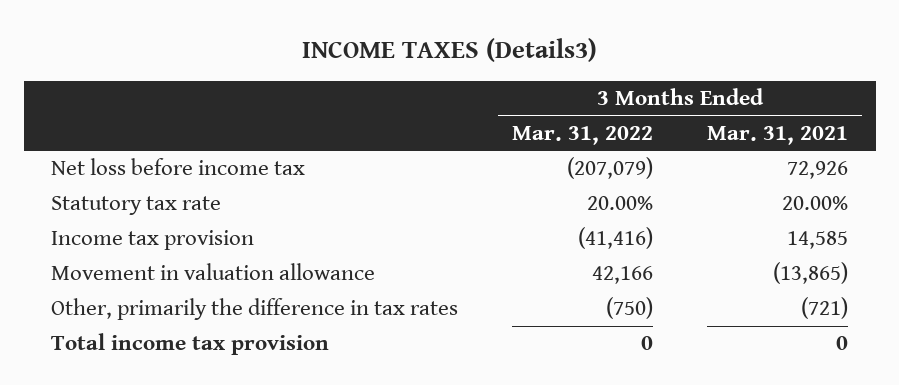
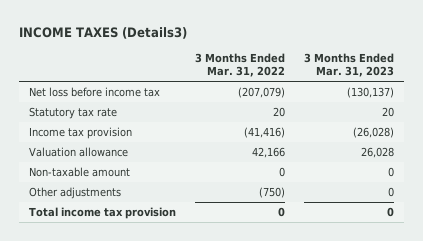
- | 3 Months Ended Mar. 31, 2022 | 3 Months Ended Mar. 31, 2021
+ | 3 Months Ended Mar. 31, 2022 | 3 Months Ended Mar. 31, 2023
- Statutory tax rate | 20.00% | 20.00%
+ Statutory tax rate | 20 | 20
- Movement in valuation allowance | 42,166 | (13,865)
- Other, primarily the difference in tax rates | (750) | (721)
+ Valuation allowance | 42,166 | 26,028
+ Non-taxable amount | 0 | 0
+ Other adjustments | (750) | 0

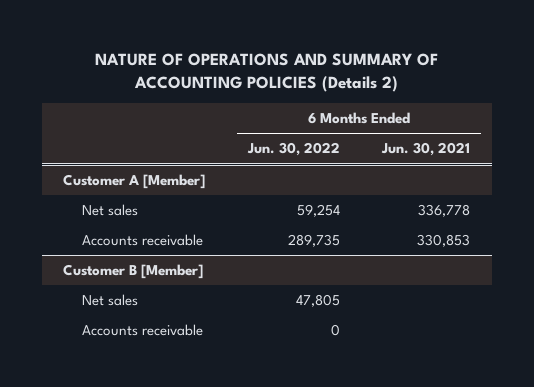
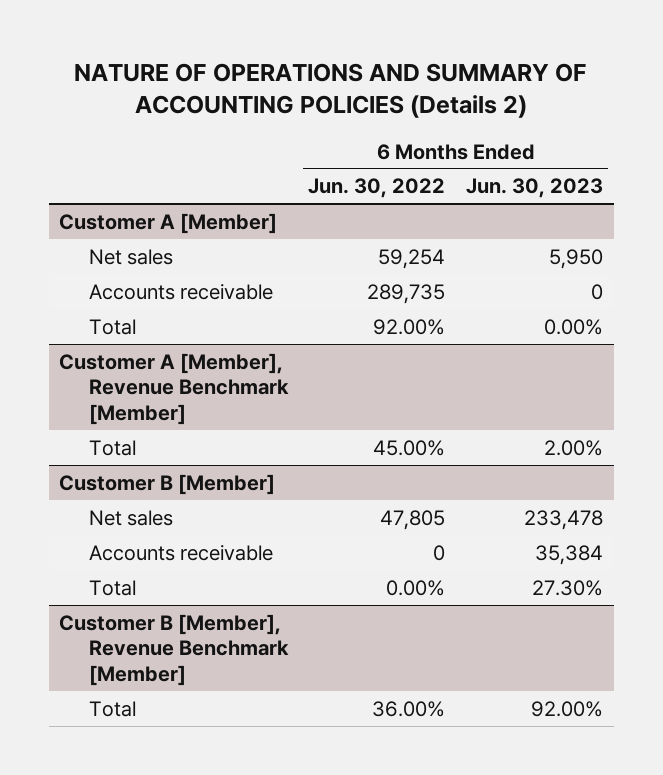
- | 6 Months Ended Jun. 30, 2022 | 6 Months Ended Jun. 30, 2021
+ | 6 Months Ended Jun. 30, 2022 | 6 Months Ended Jun. 30, 2023
@ Customer A [Member]
+ Total | 92.00% | 0.00%
+ Customer A [Member], Revenue Benchmark [Member]
+ Total | 45.00% | 2.00%
@ Customer B [Member]
+ Total | 0.00% | 27.30%
+ Customer B [Member], Revenue Benchmark [Member]
+ Total | 36.00% | 92.00%

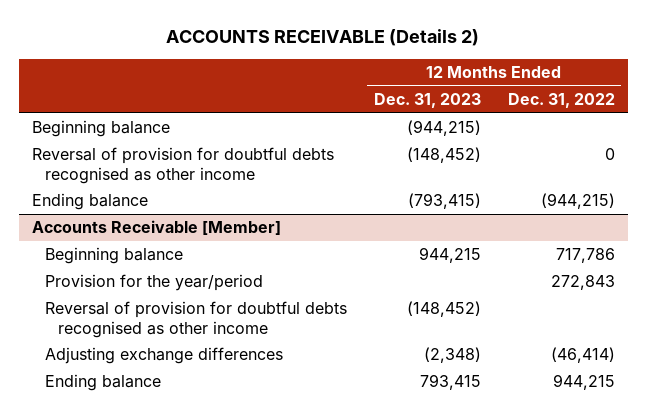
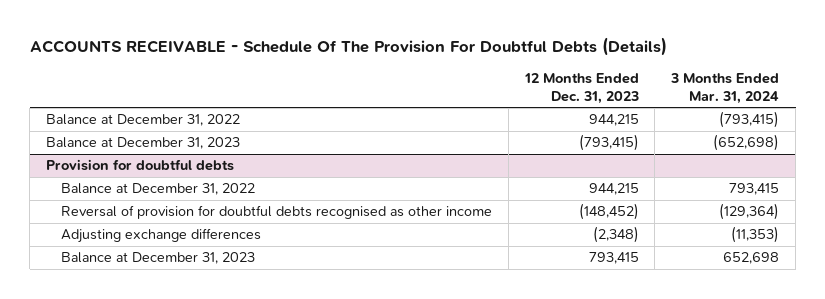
- ACCOUNTS RECEIVABLE (Details 2)
+ ACCOUNTS RECEIVABLE - Schedule Of The Provision For Doubtful Debts (Details)
- | 12 Months Ended Dec. 31, 2023 | 12 Months Ended Dec. 31, 2022
+ | 12 Months Ended Dec. 31, 2023 | 3 Months Ended Mar. 31, 2024
- Beginning balance | (944,215) |
- Reversal of provision for doubtful debts recognised as other income | (148,452) | 0
- Ending balance | (793,415) | (944,215)
- Accounts Receivable [Member]
- Beginning balance | 944,215 | 717,786
- Provision for the year/period | | 272,843
+ Balance at December 31, 2022 | 944,215 | (793,415)
+ Balance at December 31, 2023 | (793,415) | (652,698)
+ Provision for doubtful debts
+ Balance at December 31, 2022 | 944,215 | 793,415
- Ending balance | 793,415 | 944,215
+ Balance at December 31, 2023 | 793,415 | 652,698

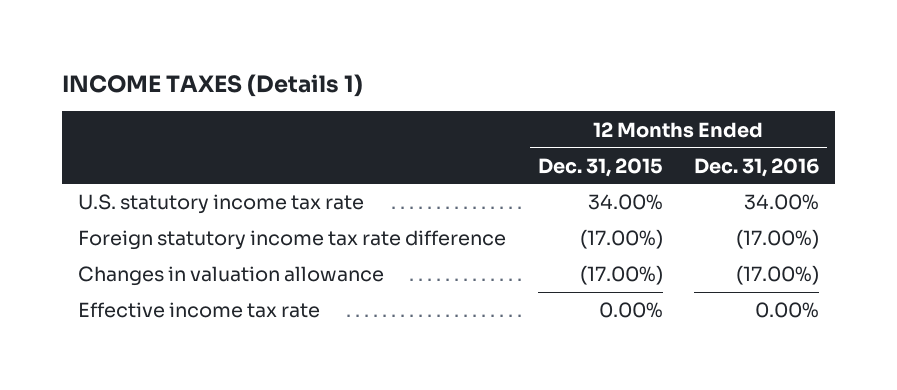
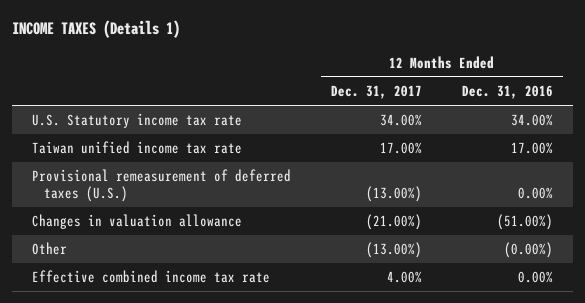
- | 12 Months Ended Dec. 31, 2015 | 12 Months Ended Dec. 31, 2016
+ | 12 Months Ended Dec. 31, 2017 | 12 Months Ended Dec. 31, 2016
- U.S. statutory income tax rate | 34.00% | 34.00%
- Foreign statutory income tax rate difference | (17.00%) | (17.00%)
- Changes in valuation allowance | (17.00%) | (17.00%)
- Effective income tax rate | 0.00% | 0.00%
+ U.S. Statutory income tax rate | 34.00% | 34.00%
+ Taiwan unified income tax rate | 17.00% | 17.00%
+ Provisional remeasurement of deferred taxes (U.S.) | (13.00%) | 0.00%
+ Changes in valuation allowance | (21.00%) | (51.00%)
+ Other | (13.00%) | (0.00%)
+ Effective combined income tax rate | 4.00% | 0.00%

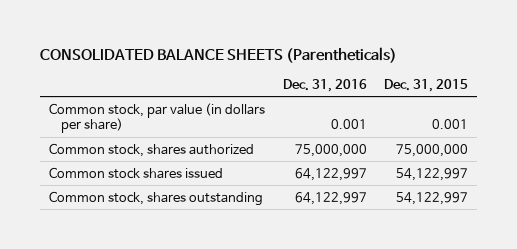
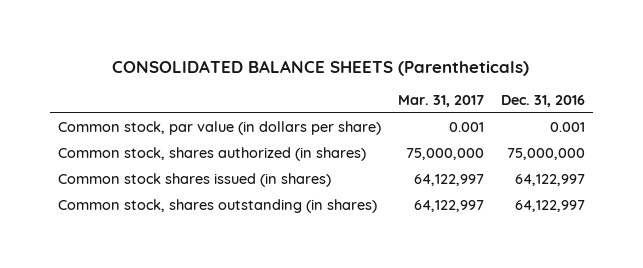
- | Dec. 31, 2016 | Dec. 31, 2015
+ | Mar. 31, 2017 | Dec. 31, 2016
- Common stock, shares authorized | 75,000,000 | 75,000,000
- Common stock shares issued | 64,122,997 | 54,122,997
- Common stock, shares outstanding | 64,122,997 | 54,122,997
+ Common stock, shares authorized (in shares) | 75,000,000 | 75,000,000
+ Common stock shares issued (in shares) | 64,122,997 | 64,122,997
+ Common stock, shares outstanding (in shares) | 64,122,997 | 64,122,997

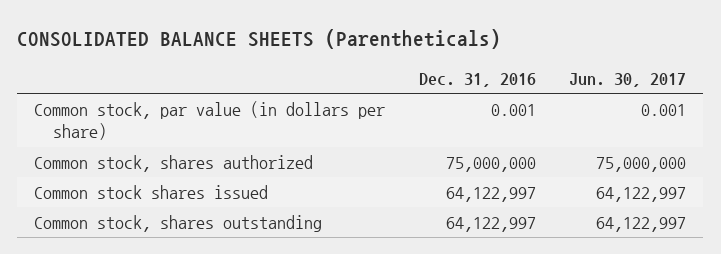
- | Mar. 31, 2017 | Dec. 31, 2016
+ | Dec. 31, 2016 | Jun. 30, 2017
- Common stock, shares authorized (in shares) | 75,000,000 | 75,000,000
- Common stock shares issued (in shares) | 64,122,997 | 64,122,997
- Common stock, shares outstanding (in shares) | 64,122,997 | 64,122,997
+ Common stock, shares authorized | 75,000,000 | 75,000,000
+ Common stock shares issued | 64,122,997 | 64,122,997
+ Common stock, shares outstanding | 64,122,997 | 64,122,997

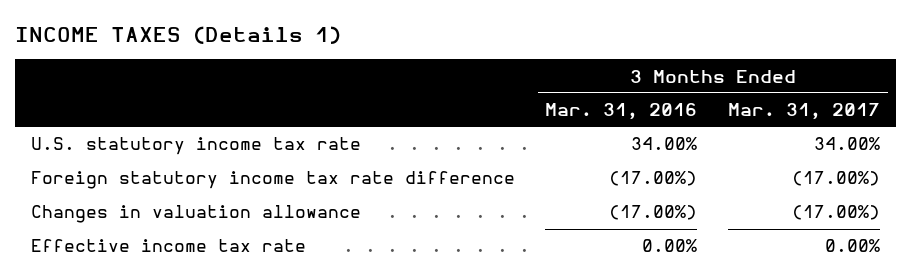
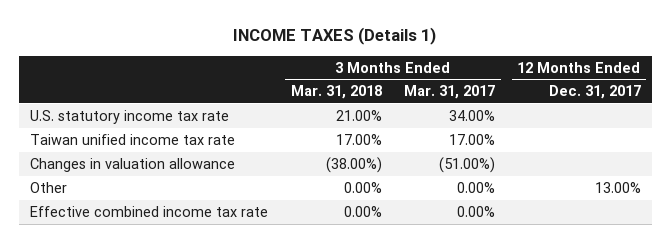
- | 3 Months Ended Mar. 31, 2016 | 3 Months Ended Mar. 31, 2017
+ | 3 Months Ended Mar. 31, 2018 | 3 Months Ended Mar. 31, 2017 | 12 Months Ended Dec. 31, 2017
- Foreign statutory income tax rate difference | (17.00%) | (17.00%)
- Changes in valuation allowance | (17.00%) | (17.00%)
- Effective income tax rate | 0.00% | 0.00%
+ Taiwan unified income tax rate | 17.00% | 17.00% |
+ Changes in valuation allowance | (38.00%) | (51.00%) |
+ Other | 0.00% | 0.00% | 13.00%
+ Effective combined income tax rate | 0.00% | 0.00% |

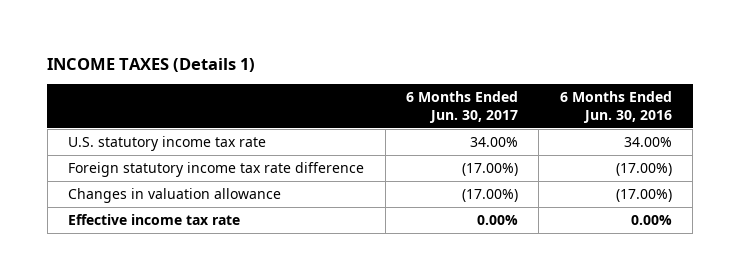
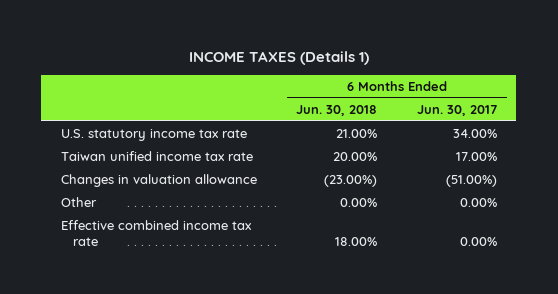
- | 6 Months Ended Jun. 30, 2017 | 6 Months Ended Jun. 30, 2016
+ | 6 Months Ended Jun. 30, 2018 | 6 Months Ended Jun. 30, 2017
- Foreign statutory income tax rate difference | (17.00%) | (17.00%)
- Changes in valuation allowance | (17.00%) | (17.00%)
- Effective income tax rate | 0.00% | 0.00%
+ Taiwan unified income tax rate | 20.00% | 17.00%
+ Changes in valuation allowance | (23.00%) | (51.00%)
+ Other | 0.00% | 0.00%
+ Effective combined income tax rate | 18.00% | 0.00%

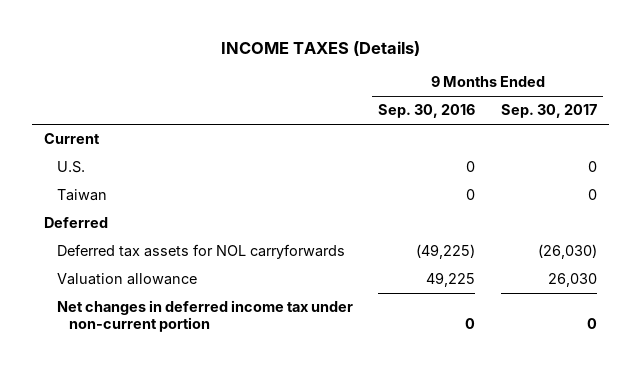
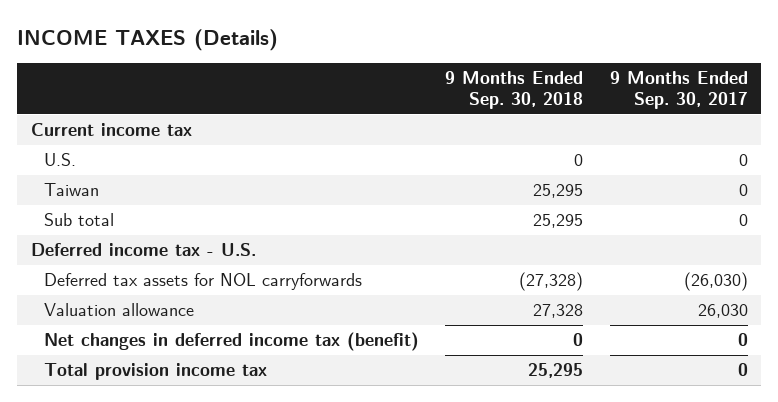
- | 9 Months Ended Sep. 30, 2016 | 9 Months Ended Sep. 30, 2017
+ | 9 Months Ended Sep. 30, 2018 | 9 Months Ended Sep. 30, 2017
- Current
+ Current income tax
- Deferred
+ Sub total | 25,295 | 0
+ Deferred income tax - U.S.
- Net changes in deferred income tax under non-current portion | 0 | 0
+ Net changes in deferred income tax (benefit) | 0 | 0
+ Total provision income tax | 25,295 | 0

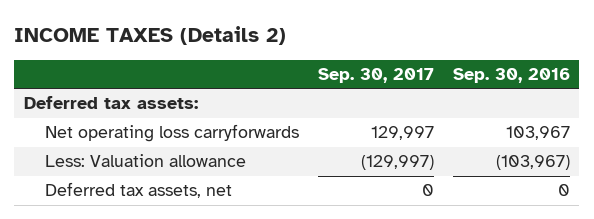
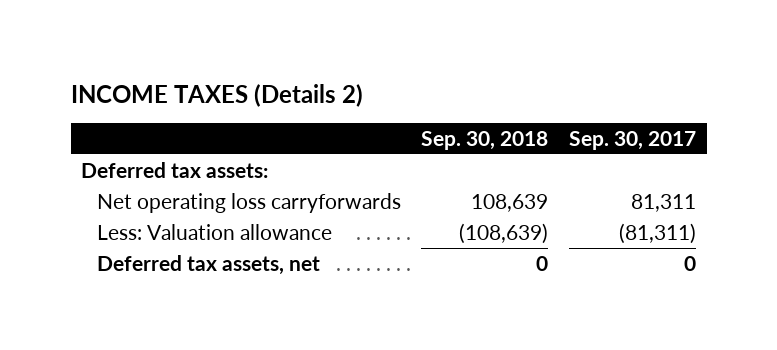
- | Sep. 30, 2017 | Sep. 30, 2016
+ | Sep. 30, 2018 | Sep. 30, 2017
- Net operating loss carryforwards | 129,997 | 103,967
- Less: Valuation allowance | (129,997) | (103,967)
+ Net operating loss carryforwards | 108,639 | 81,311
+ Less: Valuation allowance | (108,639) | (81,311)

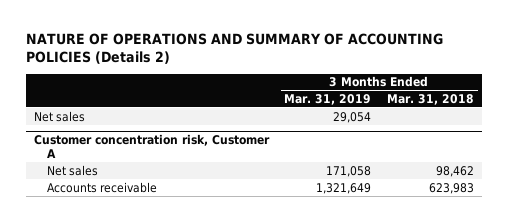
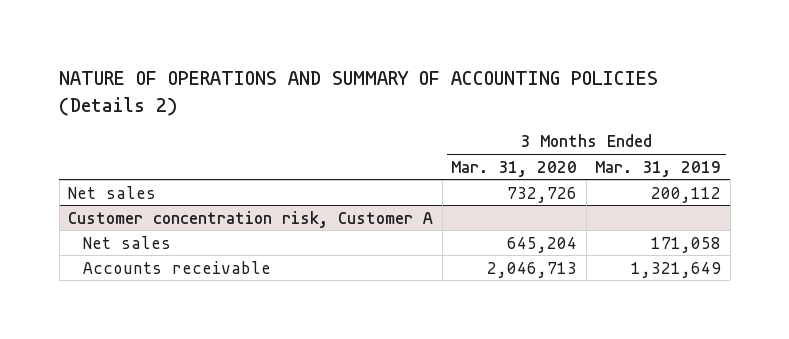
- | 3 Months Ended Mar. 31, 2019 | 3 Months Ended Mar. 31, 2018
+ | 3 Months Ended Mar. 31, 2020 | 3 Months Ended Mar. 31, 2019
- Net sales | 29,054 |
+ Net sales | 732,726 | 200,112

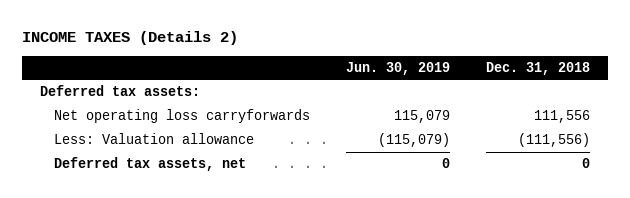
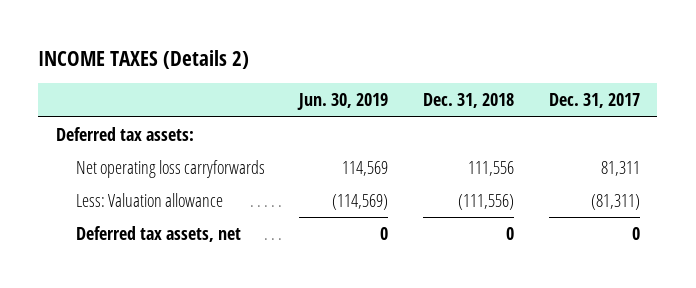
- | Jun. 30, 2019 | Dec. 31, 2018
+ | Jun. 30, 2019 | Dec. 31, 2018 | Dec. 31, 2017
- Net operating loss carryforwards | 115,079 | 111,556
- Less: Valuation allowance | (115,079) | (111,556)
+ Net operating loss carryforwards | 114,569 | 111,556 | 81,311
+ Less: Valuation allowance | (114,569) | (111,556) | (81,311)

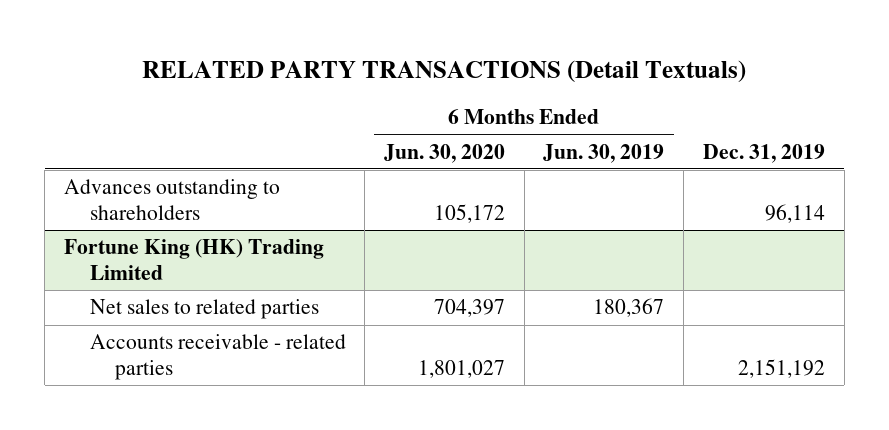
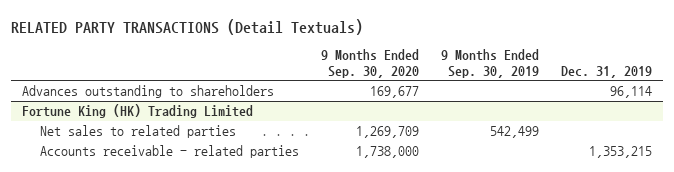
- | 6 Months Ended Jun. 30, 2020 | 6 Months Ended Jun. 30, 2019 | Dec. 31, 2019
+ | 9 Months Ended Sep. 30, 2020 | 9 Months Ended Sep. 30, 2019 | Dec. 31, 2019
@ Fortune King (HK) Trading Limited
- Accounts receivable - related parties | 1,801,027 | | 2,151,192
+ Accounts receivable - related parties | 1,738,000 | | 1,353,215

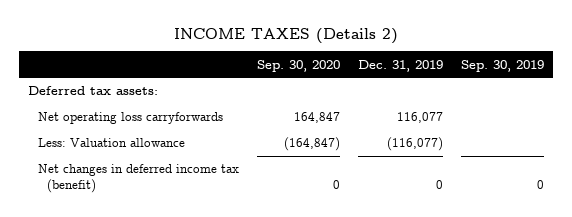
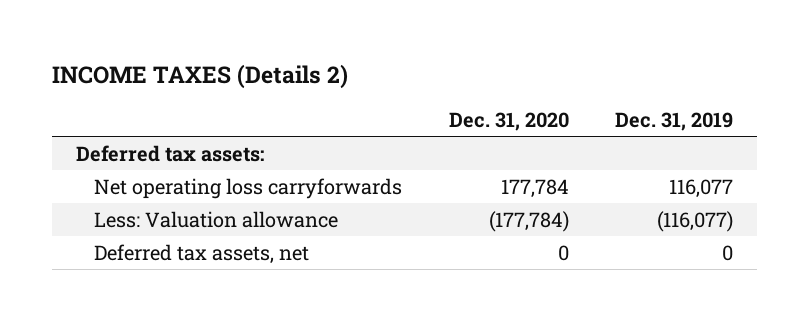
- | Sep. 30, 2020 | Dec. 31, 2019 | Sep. 30, 2019
+ | Dec. 31, 2020 | Dec. 31, 2019
- Net changes in deferred income tax (benefit) | 0 | 0 | 0
+ Deferred tax assets, net | 0 | 0

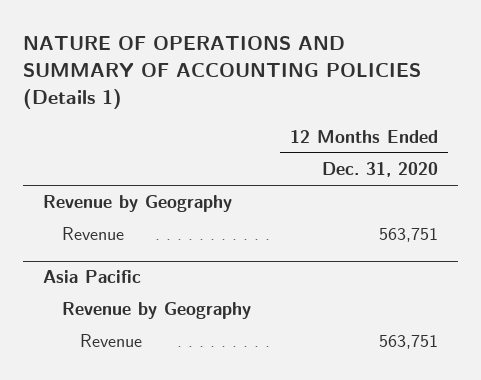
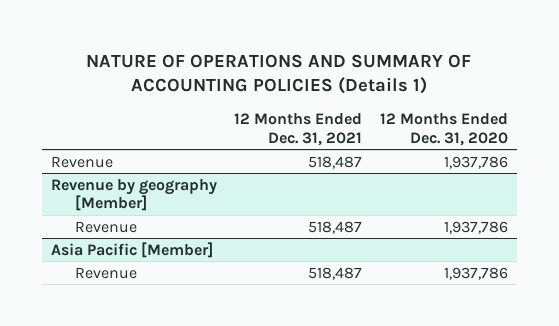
- | 12 Months Ended Dec. 31, 2020
+ | 12 Months Ended Dec. 31, 2021 | 12 Months Ended Dec. 31, 2020
- Revenue by Geography
- Revenue | 563,751
- Asia Pacific
- Revenue by Geography
- Revenue | 563,751
+ Revenue | 518,487 | 1,937,786
+ Revenue by geography [Member]
+ Revenue | 518,487 | 1,937,786
+ Asia Pacific [Member]
+ Revenue | 518,487 | 1,937,786

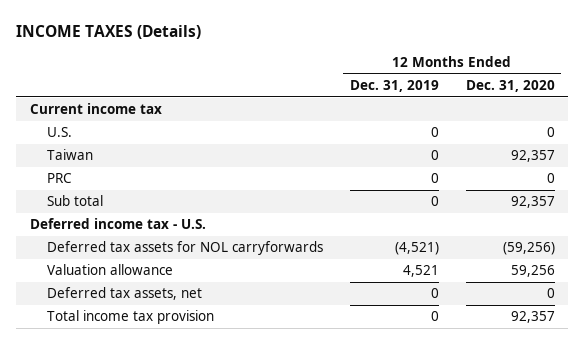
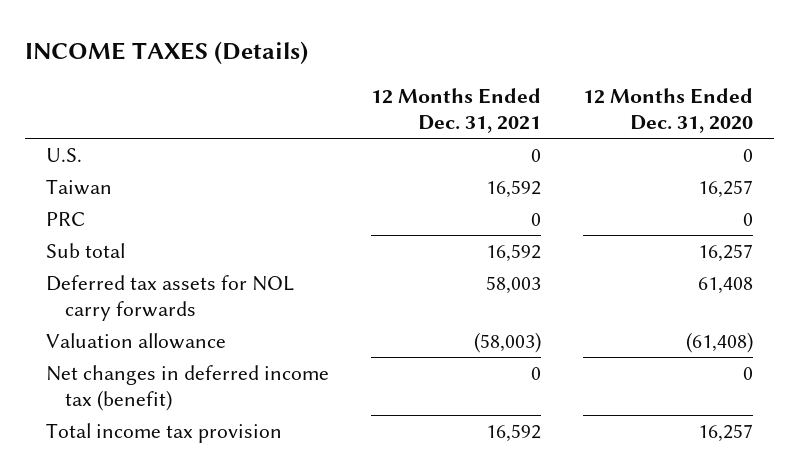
- | 12 Months Ended Dec. 31, 2019 | 12 Months Ended Dec. 31, 2020
+ | 12 Months Ended Dec. 31, 2021 | 12 Months Ended Dec. 31, 2020
- Current income tax
- Taiwan | 0 | 92,357
+ Taiwan | 16,592 | 16,257
- Sub total | 0 | 92,357
- Deferred income tax - U.S.
- Deferred tax assets for NOL carryforwards | (4,521) | (59,256)
- Valuation allowance | 4,521 | 59,256
- Deferred tax assets, net | 0 | 0
- Total income tax provision | 0 | 92,357
+ Sub total | 16,592 | 16,257
+ Deferred tax assets for NOL carry forwards | 58,003 | 61,408
+ Valuation allowance | (58,003) | (61,408)
+ Net changes in deferred income tax (benefit) | 0 | 0
+ Total income tax provision | 16,592 | 16,257

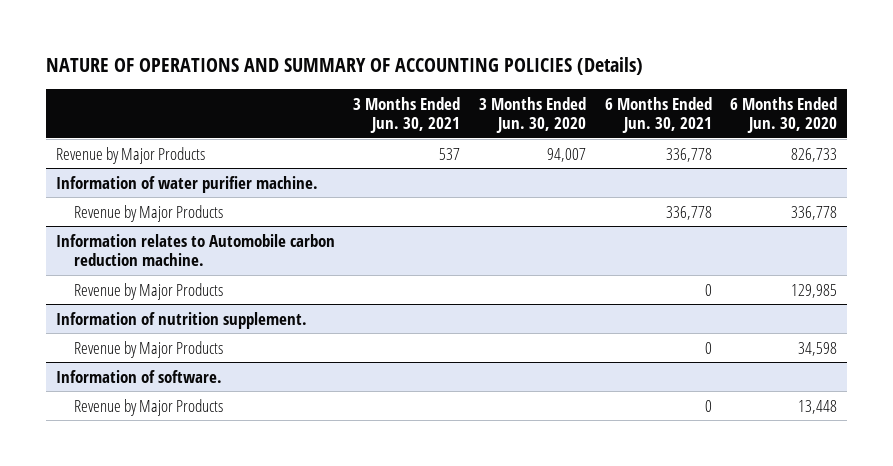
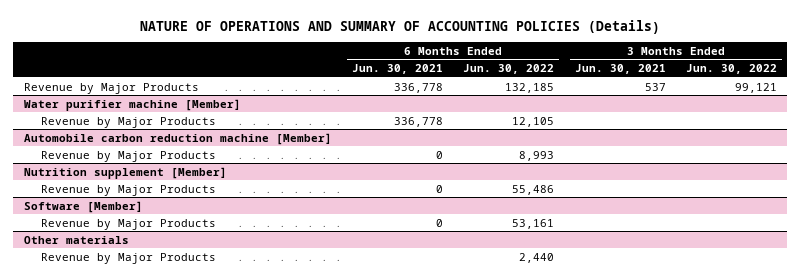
- | 3 Months Ended Jun. 30, 2021 | 3 Months Ended Jun. 30, 2020 | 6 Months Ended Jun. 30, 2021 | 6 Months Ended Jun. 30, 2020
+ | 6 Months Ended Jun. 30, 2021 | 6 Months Ended Jun. 30, 2022 | 3 Months Ended Jun. 30, 2021 | 3 Months Ended Jun. 30, 2022
- Information of water purifier machine.
+ Water purifier machine [Member]
- Information relates to Automobile carbon reduction machine.
+ Automobile carbon reduction machine [Member]
- Information of nutrition supplement.
+ Nutrition supplement [Member]
- Information of software.
+ Software [Member]
+ Other materials
+ Revenue by Major Products | | 2,440 | |

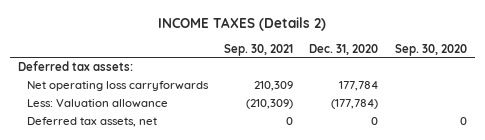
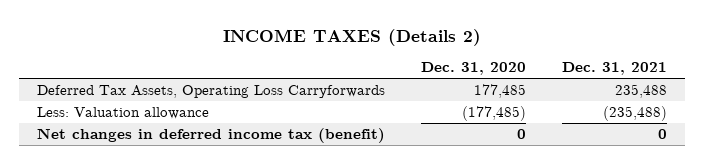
- | Sep. 30, 2021 | Dec. 31, 2020 | Sep. 30, 2020
+ | Dec. 31, 2020 | Dec. 31, 2021
- Deferred tax assets:
- Net operating loss carryforwards | 210,309 | 177,784 |
- Less: Valuation allowance | (210,309) | (177,784) |
- Deferred tax assets, net | 0 | 0 | 0
+ Deferred Tax Assets, Operating Loss Carryforwards | 177,485 | 235,488
+ Less: Valuation allowance | (177,485) | (235,488)
+ Net changes in deferred income tax (benefit) | 0 | 0

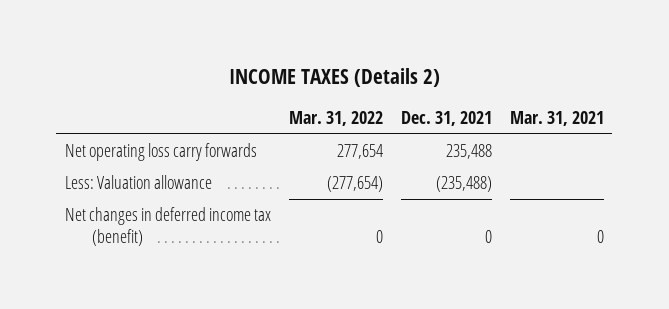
- | Dec. 31, 2020 | Dec. 31, 2021
+ | Mar. 31, 2022 | Dec. 31, 2021 | Mar. 31, 2021
- Deferred Tax Assets, Operating Loss Carryforwards | 177,485 | 235,488
+ Net operating loss carry forwards | 277,654 | 235,488 |

